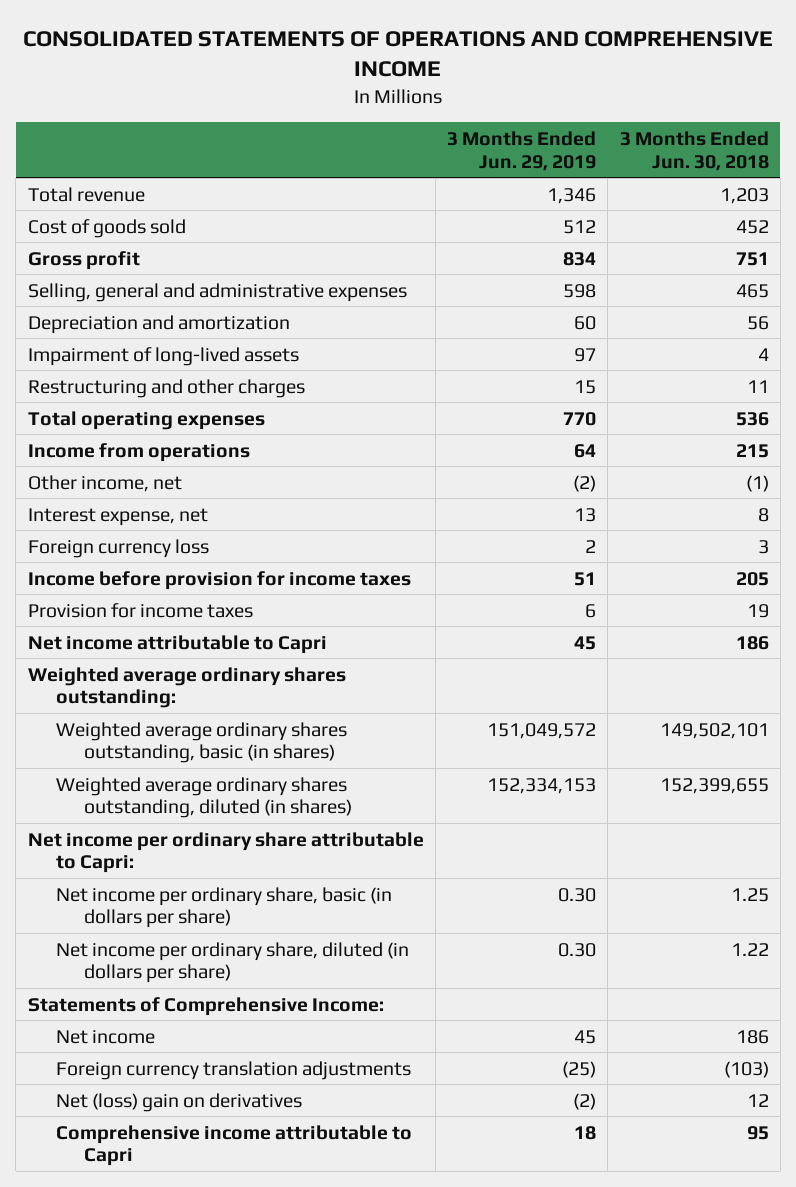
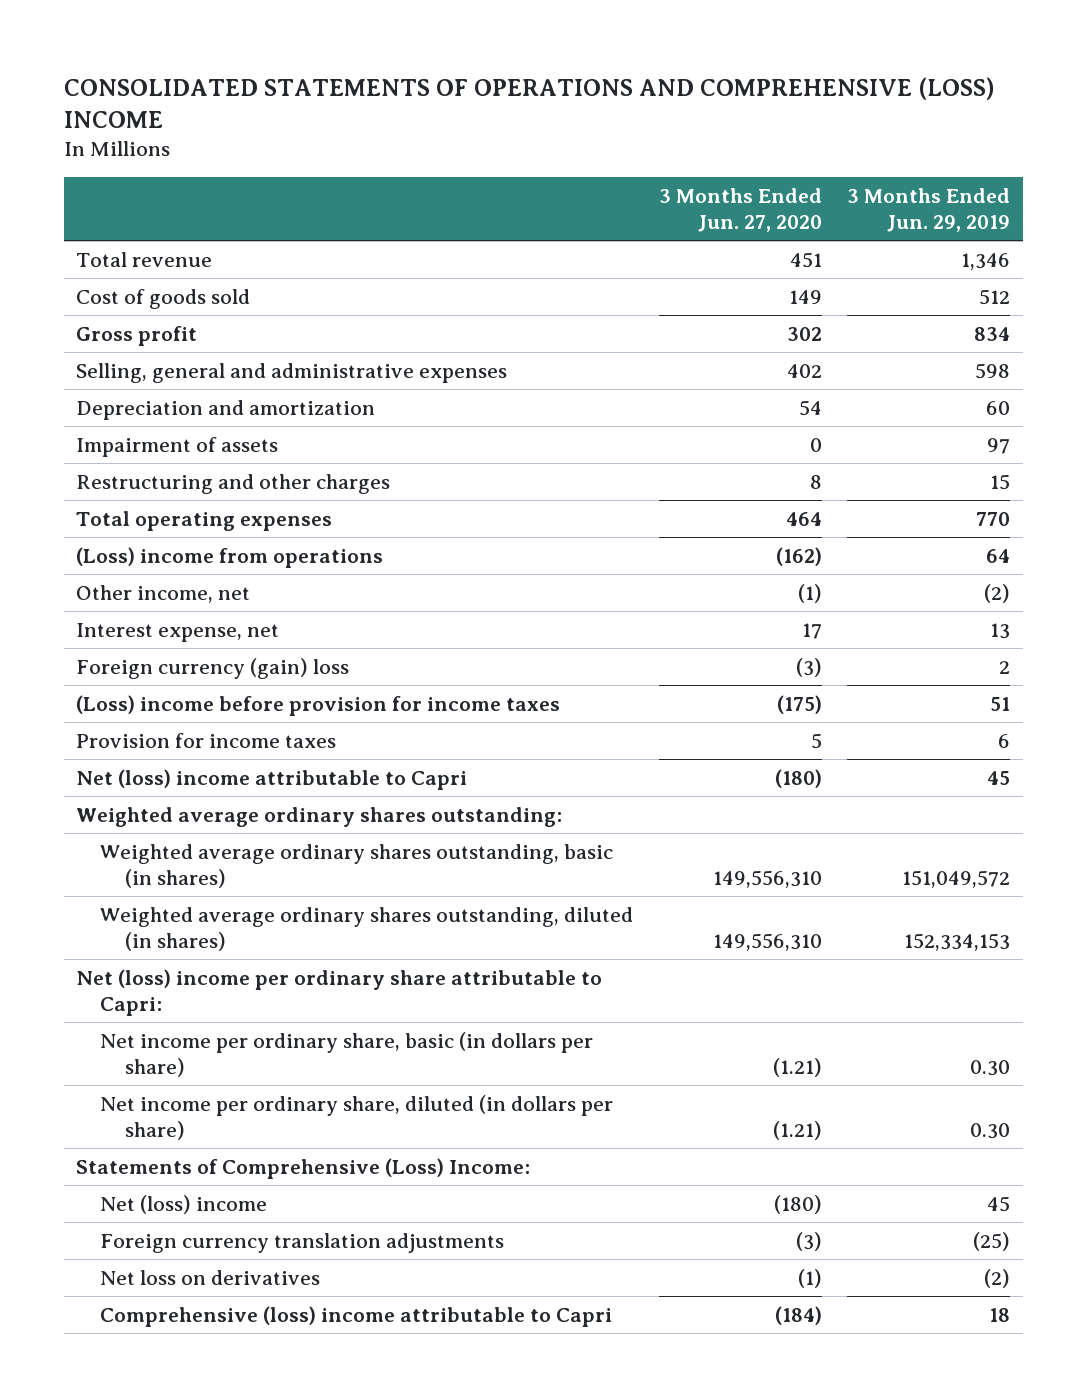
- CONSOLIDATED STATEMENTS OF OPERATIONS AND COMPREHENSIVE INCOME
+ CONSOLIDATED STATEMENTS OF OPERATIONS AND COMPREHENSIVE (LOSS) INCOME
- | 3 Months Ended Jun. 29, 2019 | 3 Months Ended Jun. 30, 2018
+ | 3 Months Ended Jun. 27, 2020 | 3 Months Ended Jun. 29, 2019
- Impairment of long-lived assets | 97 | 4
+ Impairment of assets | 0 | 97
- Income from operations | 64 | 215
+ (Loss) income from operations | (162) | 64
- Foreign currency loss | 2 | 3
- Income before provision for income taxes | 51 | 205
+ Foreign currency (gain) loss | (3) | 2
+ (Loss) income before provision for income taxes | (175) | 51
- Net income attributable to Capri | 45 | 186
+ Net (loss) income attributable to Capri | (180) | 45
- Net income per ordinary share attributable to Capri:
+ Net (loss) income per ordinary share attributable to Capri:
- Statements of Comprehensive Income:
- Net income | 45 | 186
+ Statements of Comprehensive (Loss) Income:
+ Net (loss) income | (180) | 45
- Net (loss) gain on derivatives | (2) | 12
- Comprehensive income attributable to Capri | 18 | 95
+ Net loss on derivatives | (1) | (2)
+ Comprehensive (loss) income attributable to Capri | (184) | 18

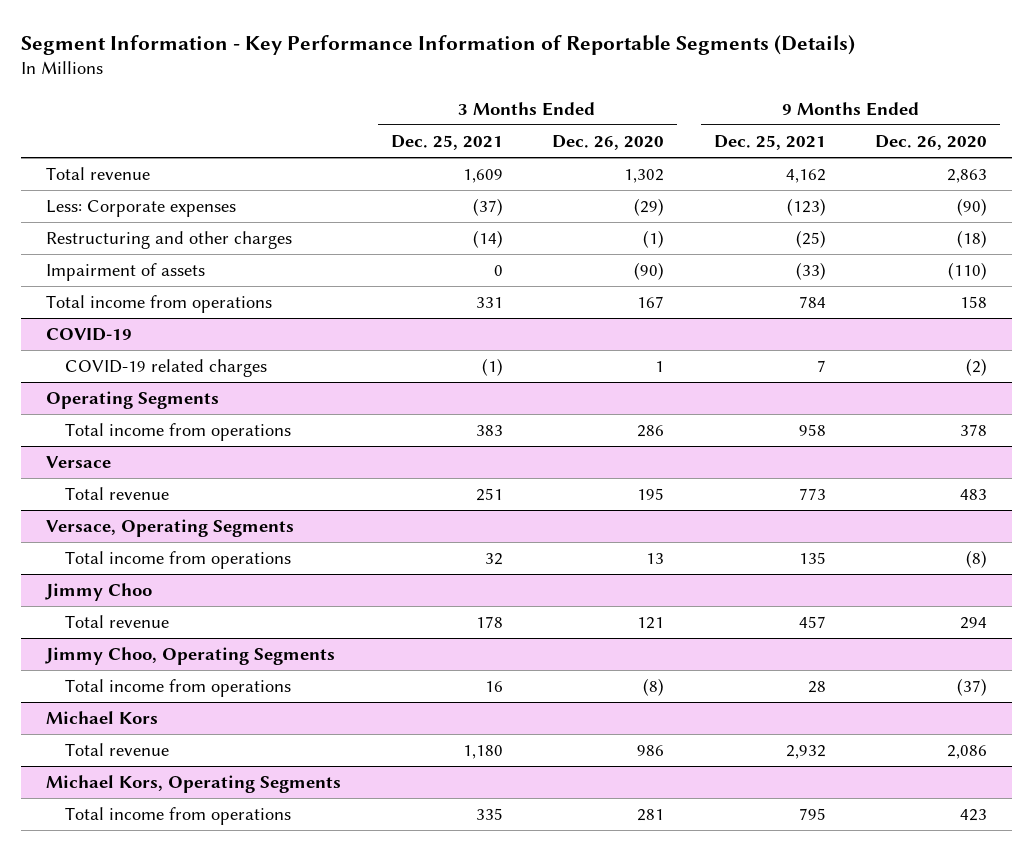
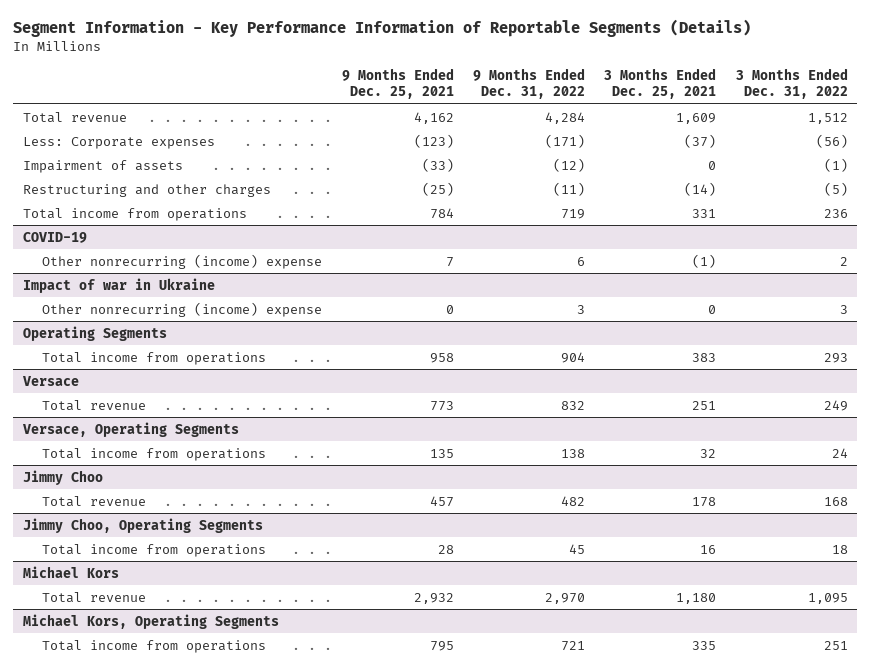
- | 3 Months Ended Dec. 25, 2021 | 3 Months Ended Dec. 26, 2020 | 9 Months Ended Dec. 25, 2021 | 9 Months Ended Dec. 26, 2020
+ | 9 Months Ended Dec. 25, 2021 | 9 Months Ended Dec. 31, 2022 | 3 Months Ended Dec. 25, 2021 | 3 Months Ended Dec. 31, 2022
moved down: Restructuring and other charges | (25) | (11) | (14) | (5)
@ COVID-19
- COVID-19 related charges | (1) | 1 | 7 | (2)
+ Other nonrecurring (income) expense | 7 | 6 | (1) | 2
+ Impact of war in Ukraine
+ Other nonrecurring (income) expense | 0 | 3 | 0 | 3

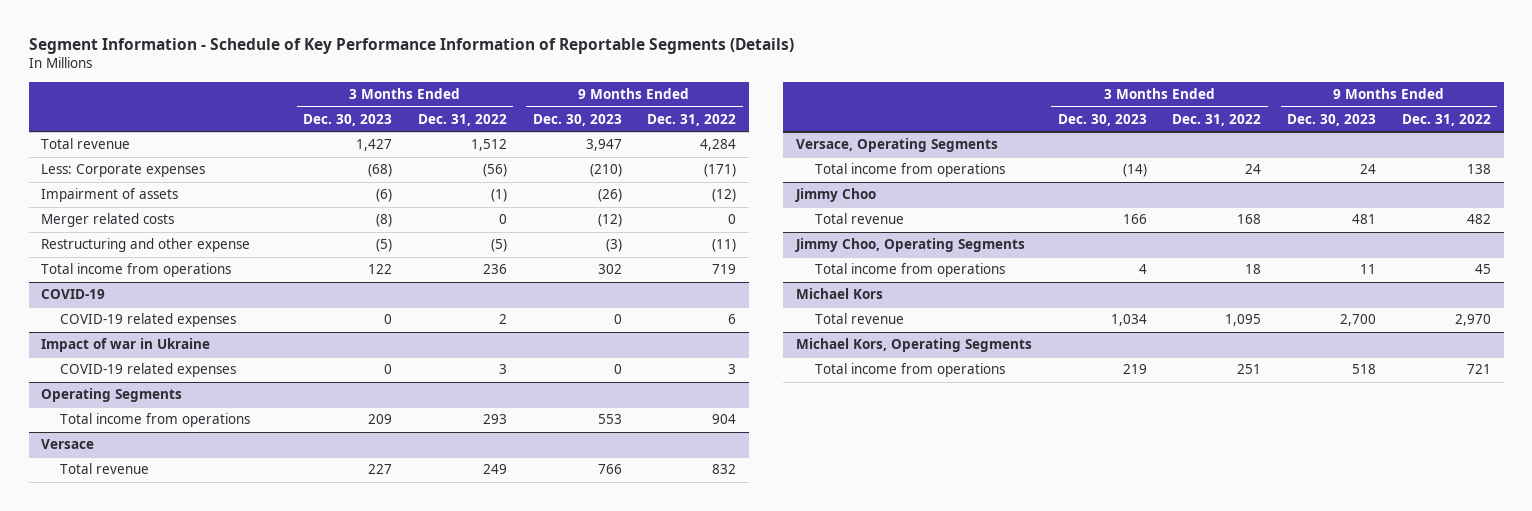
- Segment Information - Key Performance Information of Reportable Segments (Details)
+ Segment Information - Schedule of Key Performance Information of Reportable Segments (Details)
- | 9 Months Ended Dec. 25, 2021 | 9 Months Ended Dec. 31, 2022 | 3 Months Ended Dec. 25, 2021 | 3 Months Ended Dec. 31, 2022
+ | 3 Months Ended Dec. 30, 2023 | 3 Months Ended Dec. 31, 2022 | 9 Months Ended Dec. 30, 2023 | 9 Months Ended Dec. 31, 2022
- Restructuring and other charges | (25) | (11) | (14) | (5)
+ Merger related costs | (8) | 0 | (12) | 0
+ Restructuring and other expense | (5) | (5) | (3) | (11)
@ COVID-19
- Other nonrecurring (income) expense | 7 | 6 | (1) | 2
+ COVID-19 related expenses | 0 | 2 | 0 | 6
@ Impact of war in Ukraine
- Other nonrecurring (income) expense | 0 | 3 | 0 | 3
+ COVID-19 related expenses | 0 | 3 | 0 | 3

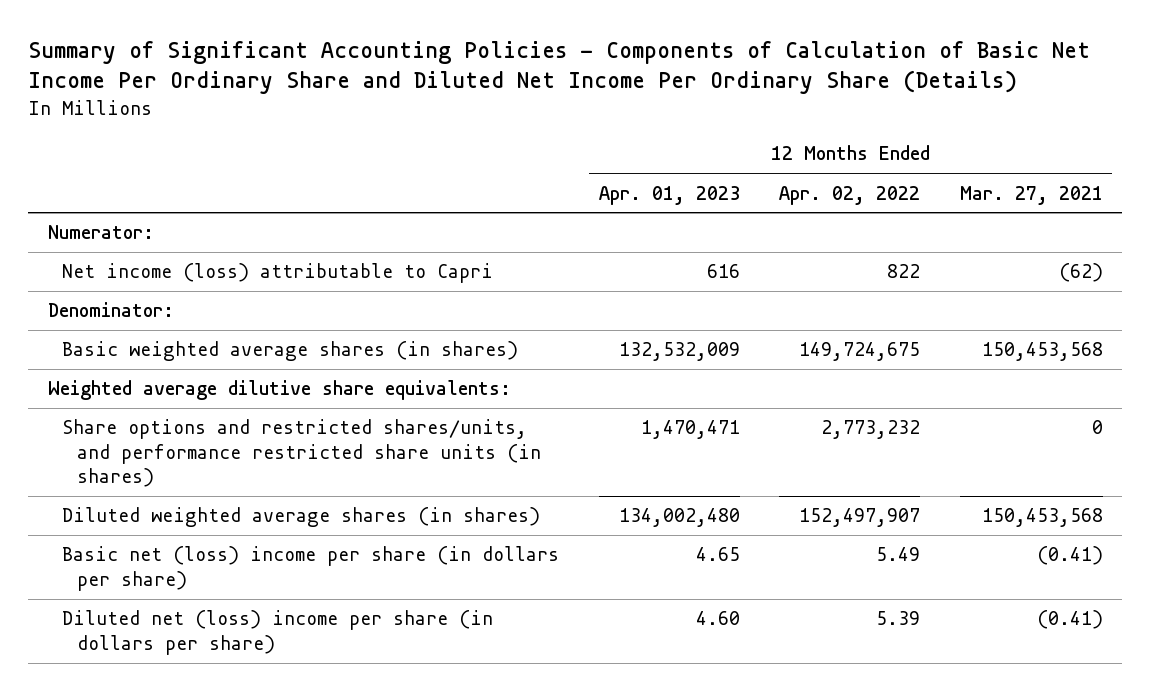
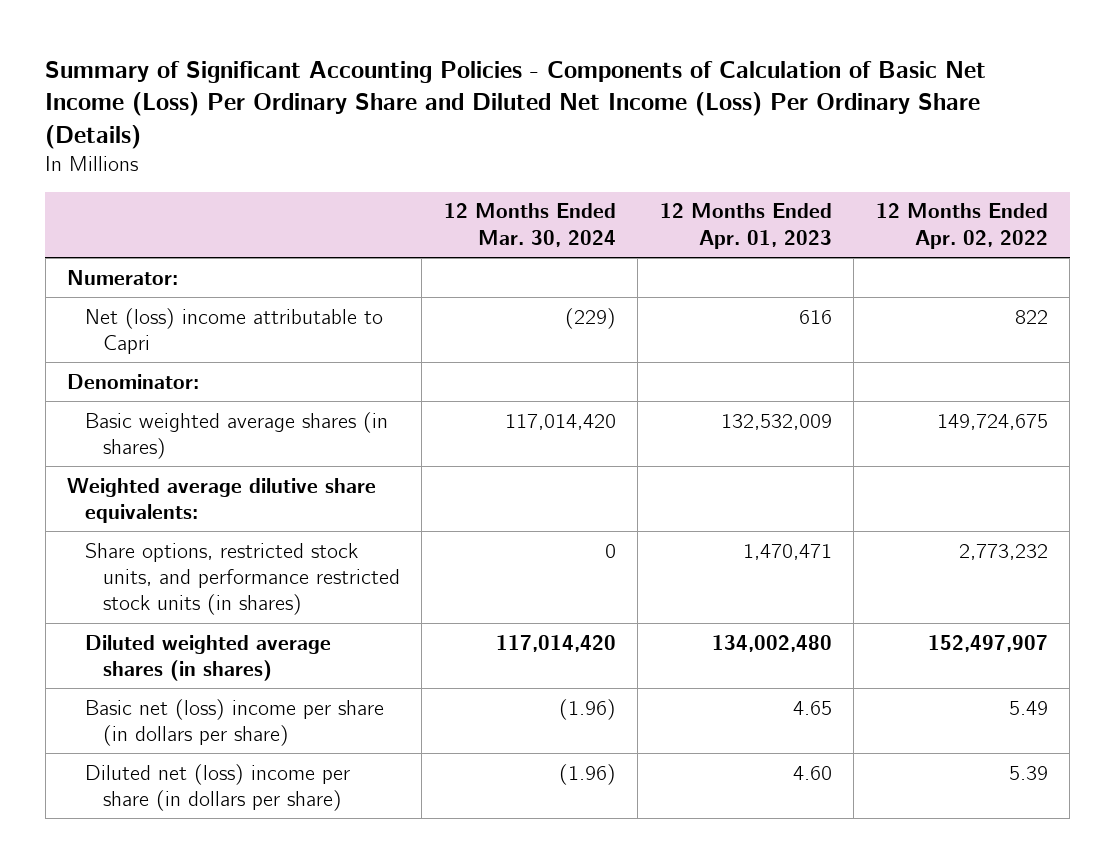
- Summary of Significant Accounting Policies - Components of Calculation of Basic Net Income Per Ordinary Share and Diluted Net Income Per Ordinary Share (Details)
+ Summary of Significant Accounting Policies - Components of Calculation of Basic Net Income (Loss) Per Ordinary Share and Diluted Net Income (Loss) Per Ordinary Share (Details)
- | 12 Months Ended Apr. 01, 2023 | 12 Months Ended Apr. 02, 2022 | 12 Months Ended Mar. 27, 2021
+ | 12 Months Ended Mar. 30, 2024 | 12 Months Ended Apr. 01, 2023 | 12 Months Ended Apr. 02, 2022
- Net income (loss) attributable to Capri | 616 | 822 | (62)
+ Net (loss) income attributable to Capri | (229) | 616 | 822
- Share options and restricted shares/units, and performance restricted share units (in shares) | 1,470,471 | 2,773,232 | 0
+ Share options, restricted stock units, and performance restricted stock units (in shares) | 0 | 1,470,471 | 2,773,232

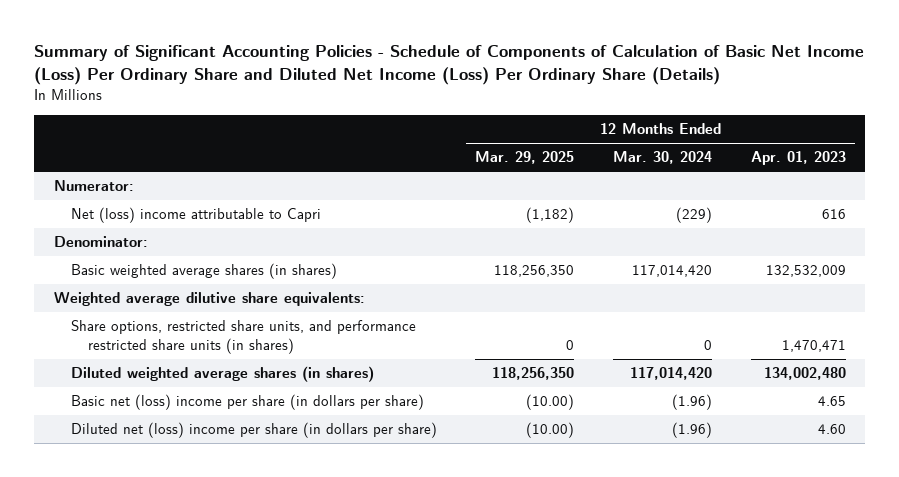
- Summary of Significant Accounting Policies - Components of Calculation of Basic Net Income (Loss) Per Ordinary Share and Diluted Net Income (Loss) Per Ordinary Share (Details)
+ Summary of Significant Accounting Policies - Schedule of Components of Calculation of Basic Net Income (Loss) Per Ordinary Share and Diluted Net Income (Loss) Per Ordinary Share (Details)
- | 12 Months Ended Mar. 30, 2024 | 12 Months Ended Apr. 01, 2023 | 12 Months Ended Apr. 02, 2022
+ | 12 Months Ended Mar. 29, 2025 | 12 Months Ended Mar. 30, 2024 | 12 Months Ended Apr. 01, 2023
- Share options, restricted stock units, and performance restricted stock units (in shares) | 0 | 1,470,471 | 2,773,232
+ Share options, restricted share units, and performance restricted share units (in shares) | 0 | 0 | 1,470,471

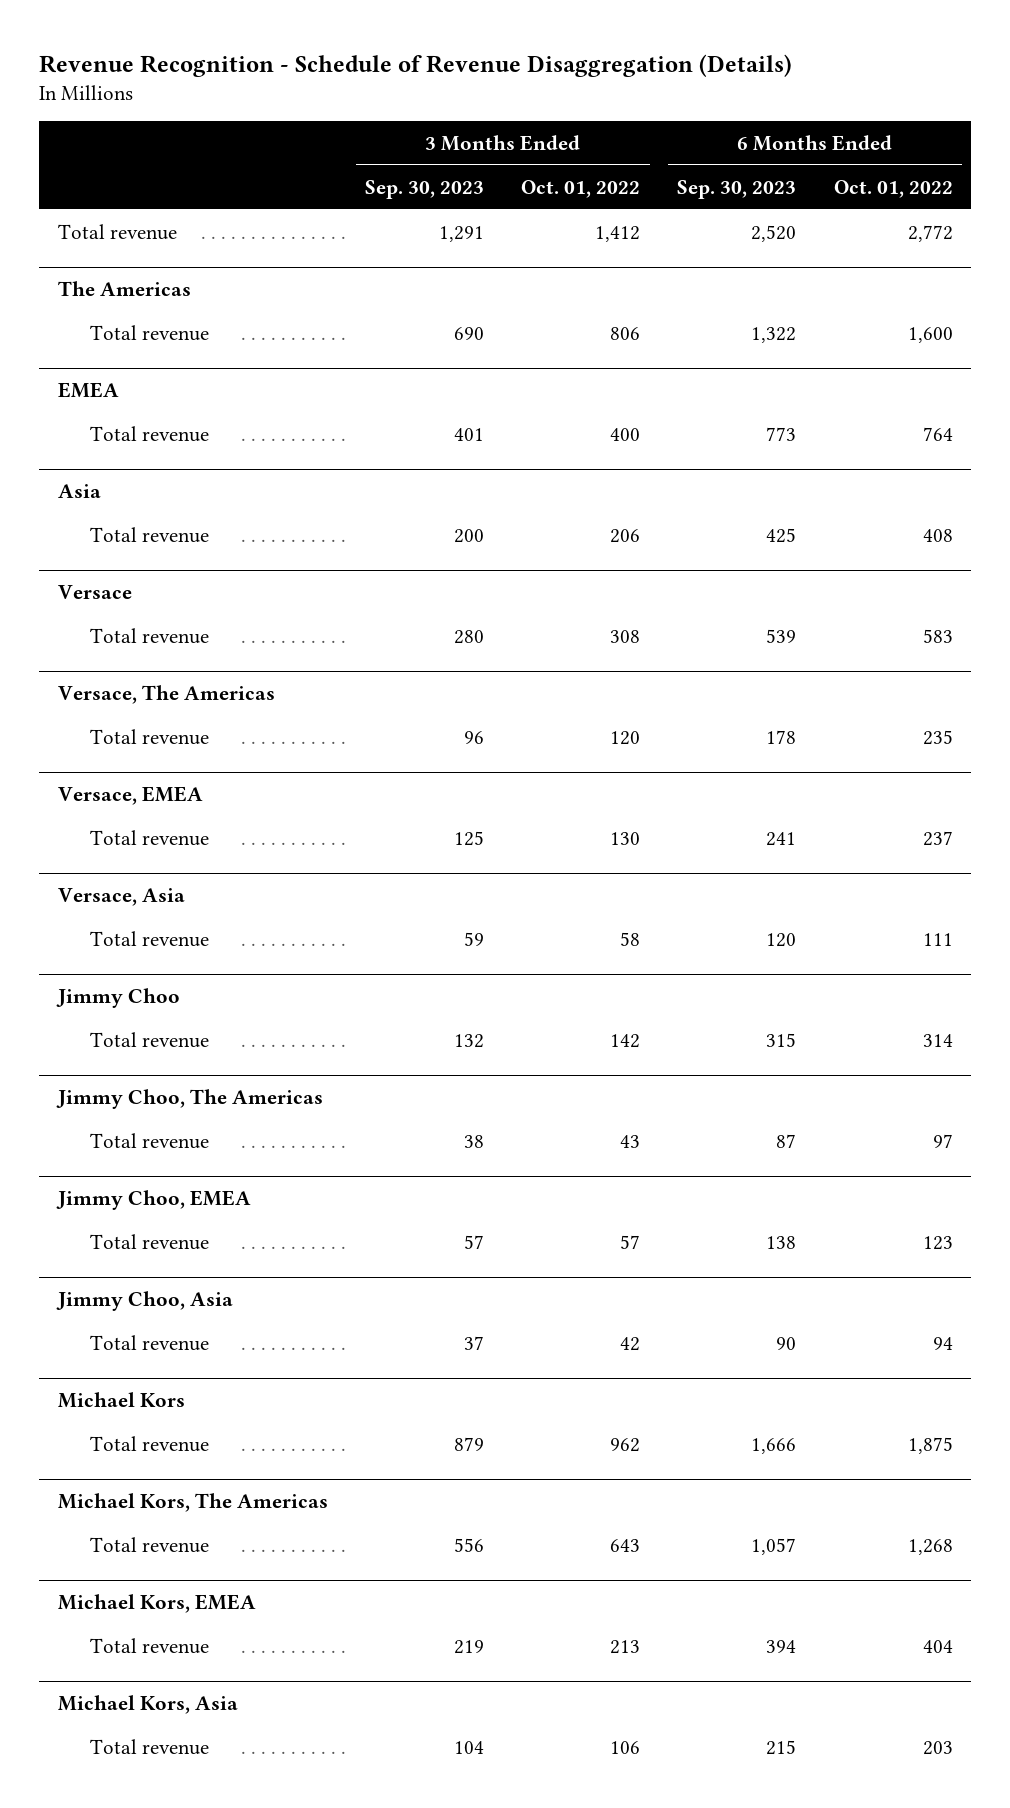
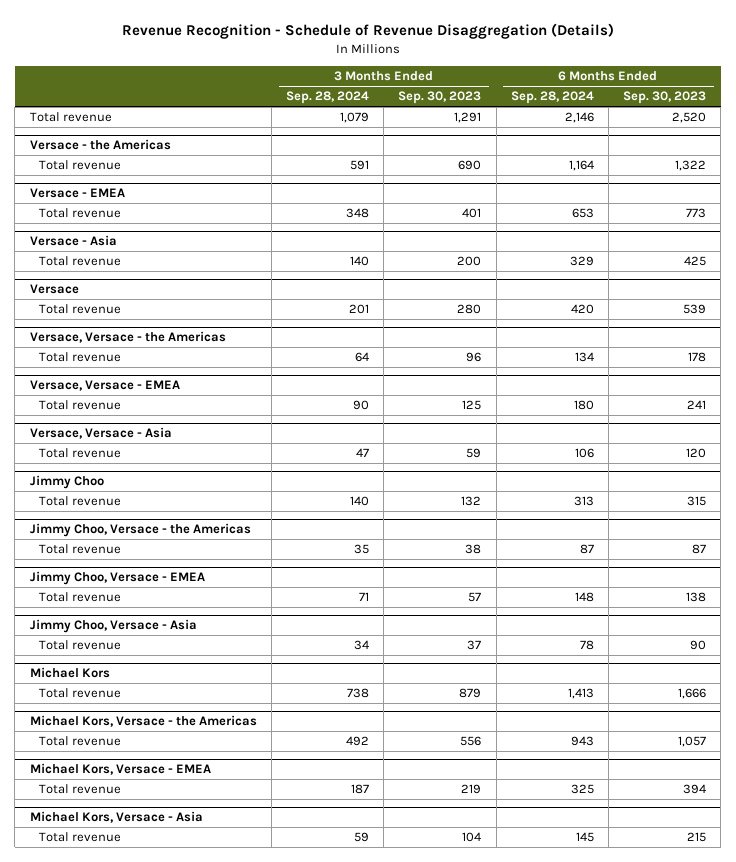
- | 3 Months Ended Sep. 30, 2023 | 3 Months Ended Oct. 01, 2022 | 6 Months Ended Sep. 30, 2023 | 6 Months Ended Oct. 01, 2022
+ | 3 Months Ended Sep. 28, 2024 | 3 Months Ended Sep. 30, 2023 | 6 Months Ended Sep. 28, 2024 | 6 Months Ended Sep. 30, 2023
- The Americas
+ Versace - the Americas
- EMEA
+ Versace - EMEA
- Asia
+ Versace - Asia
- Versace, The Americas
+ Versace, Versace - the Americas
- Versace, EMEA
+ Versace, Versace - EMEA
- Versace, Asia
+ Versace, Versace - Asia
- Jimmy Choo, The Americas
+ Jimmy Choo, Versace - the Americas
- Jimmy Choo, EMEA
+ Jimmy Choo, Versace - EMEA
- Jimmy Choo, Asia
+ Jimmy Choo, Versace - Asia
- Michael Kors, The Americas
+ Michael Kors, Versace - the Americas
- Michael Kors, EMEA
+ Michael Kors, Versace - EMEA
- Michael Kors, Asia
+ Michael Kors, Versace - Asia

